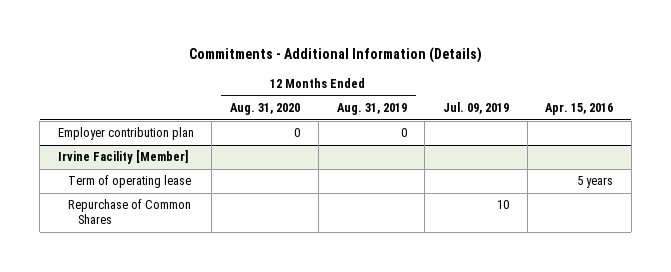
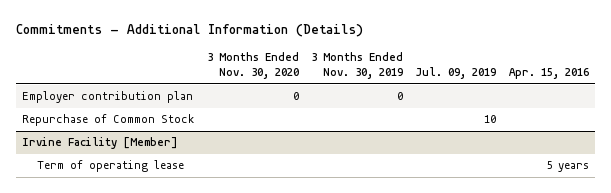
- | 12 Months Ended Aug. 31, 2020 | 12 Months Ended Aug. 31, 2019 | Jul. 09, 2019 | Apr. 15, 2016
+ | 3 Months Ended Nov. 30, 2020 | 3 Months Ended Nov. 30, 2019 | Jul. 09, 2019 | Apr. 15, 2016
+ Repurchase of Common Stock | | | 10 |
@ Irvine Facility [Member]
- Repurchase of Common Shares | | | 10 |

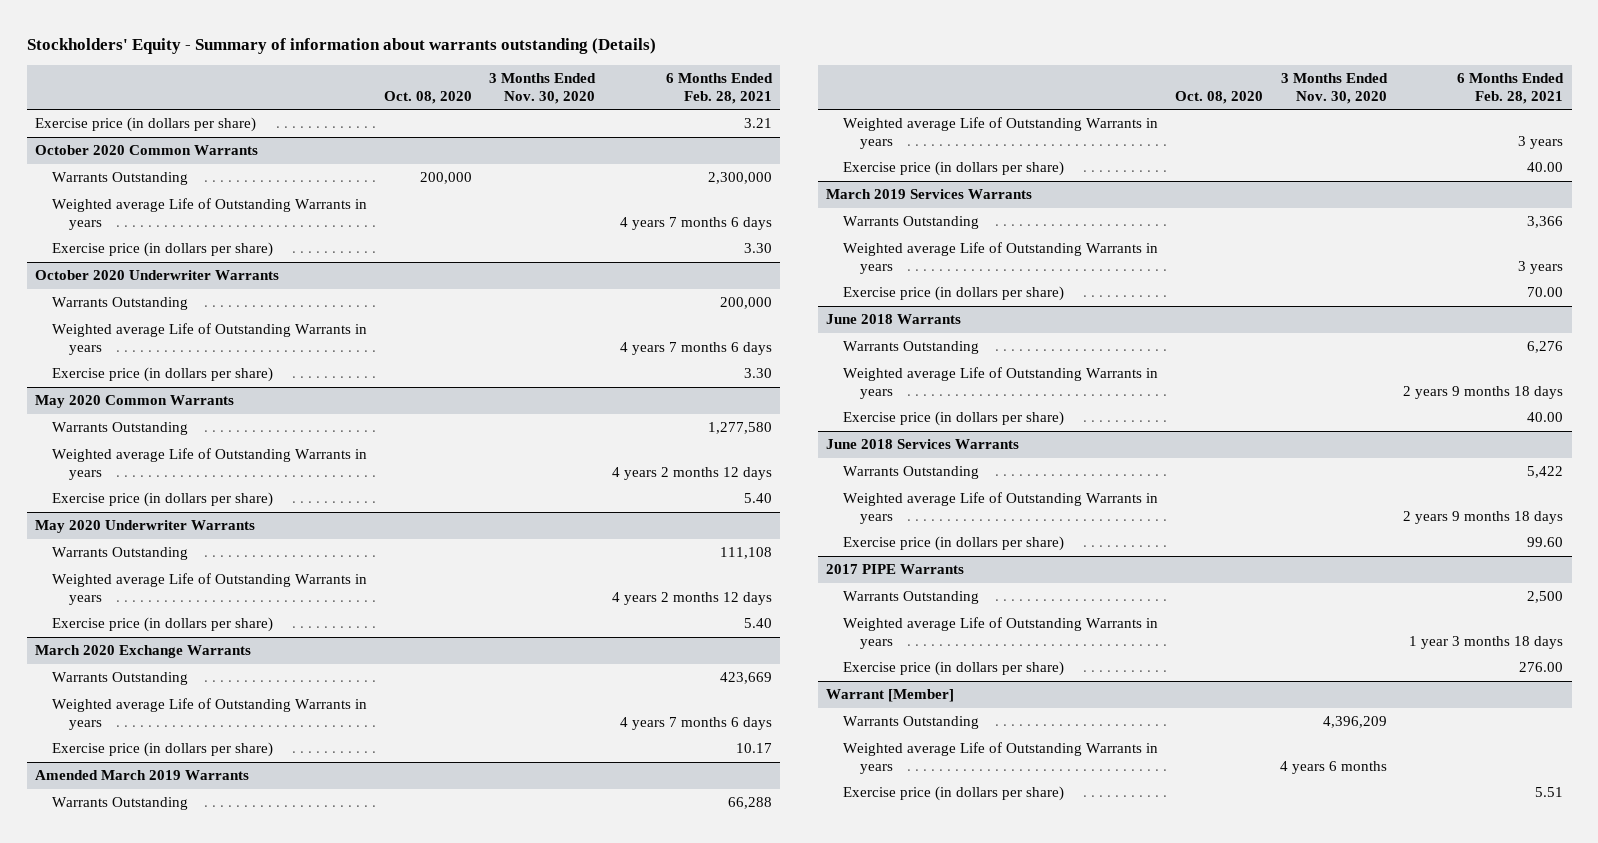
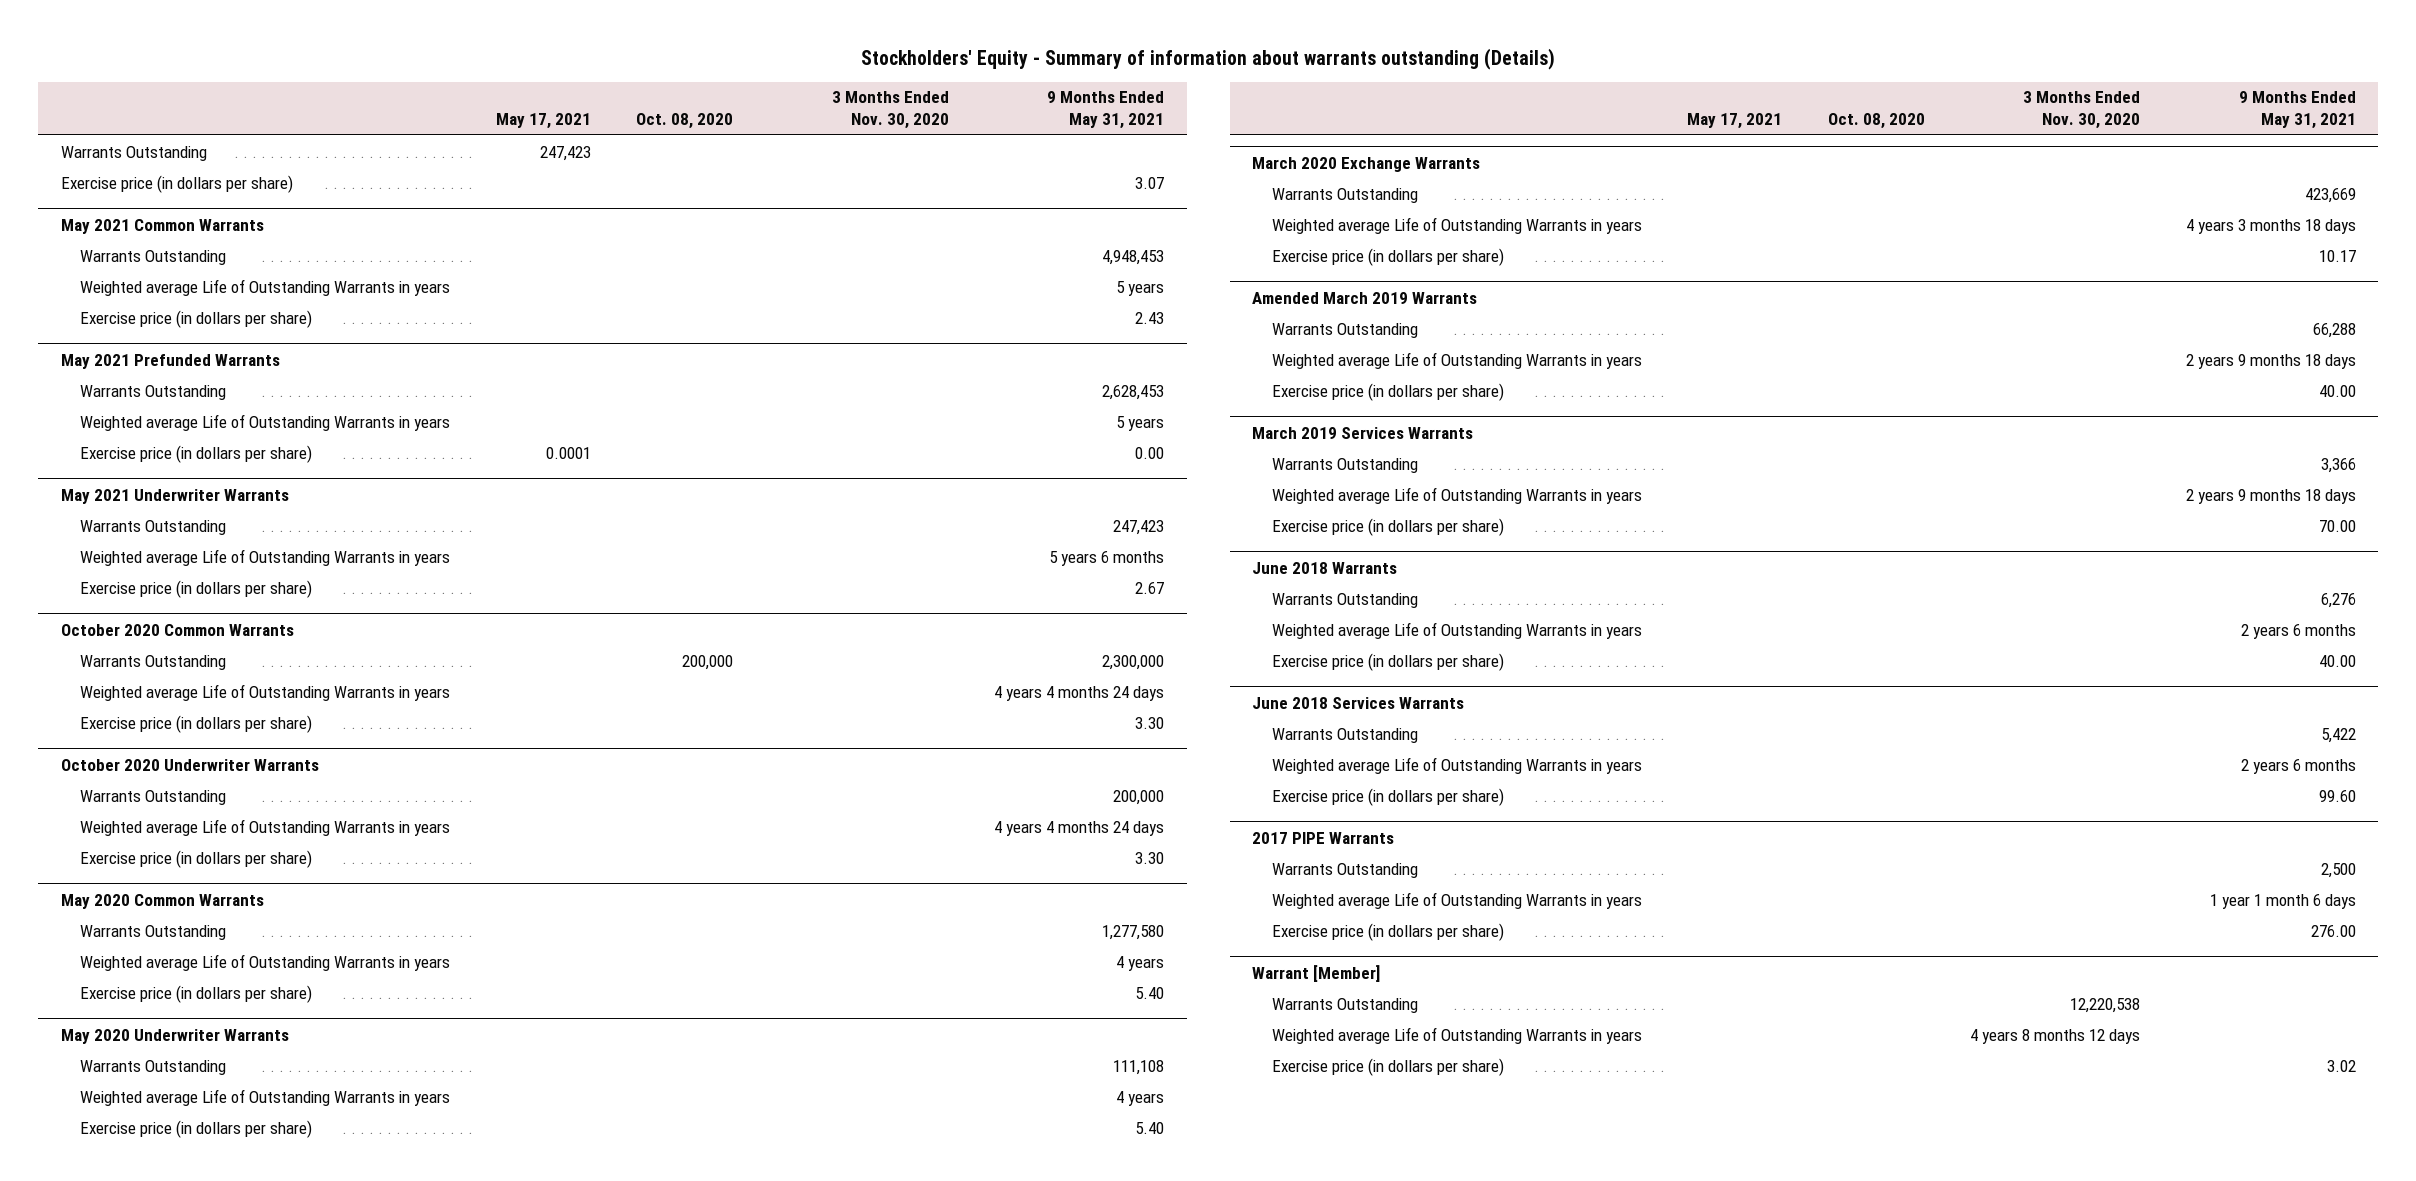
- | Oct. 08, 2020 | 3 Months Ended Nov. 30, 2020 | 6 Months Ended Feb. 28, 2021
+ | May 17, 2021 | Oct. 08, 2020 | 3 Months Ended Nov. 30, 2020 | 9 Months Ended May 31, 2021
+ Warrants Outstanding | 247,423 | | |
+ May 2021 Common Warrants
+ Warrants Outstanding | | | | 4,948,453
+ Weighted average Life of Outstanding Warrants in years | | | | 5 years
+ Exercise price (in dollars per share) | | | | 2.43
+ May 2021 Prefunded Warrants
+ Warrants Outstanding | | | | 2,628,453
+ Weighted average Life of Outstanding Warrants in years | | | | 5 years
+ Exercise price (in dollars per share) | 0.0001 | | | 0.00
+ May 2021 Underwriter Warrants
+ Warrants Outstanding | | | | 247,423
+ Weighted average Life of Outstanding Warrants in years | | | | 5 years 6 months
+ Exercise price (in dollars per share) | | | | 2.67
@ Warrant [Member]
- Warrants Outstanding | | 4,396,209 |
- Weighted average Life of Outstanding Warrants in years | | 4 years 6 months |
+ Warrants Outstanding | | | 12,220,538 |
+ Weighted average Life of Outstanding Warrants in years | | | 4 years 8 months 12 days |

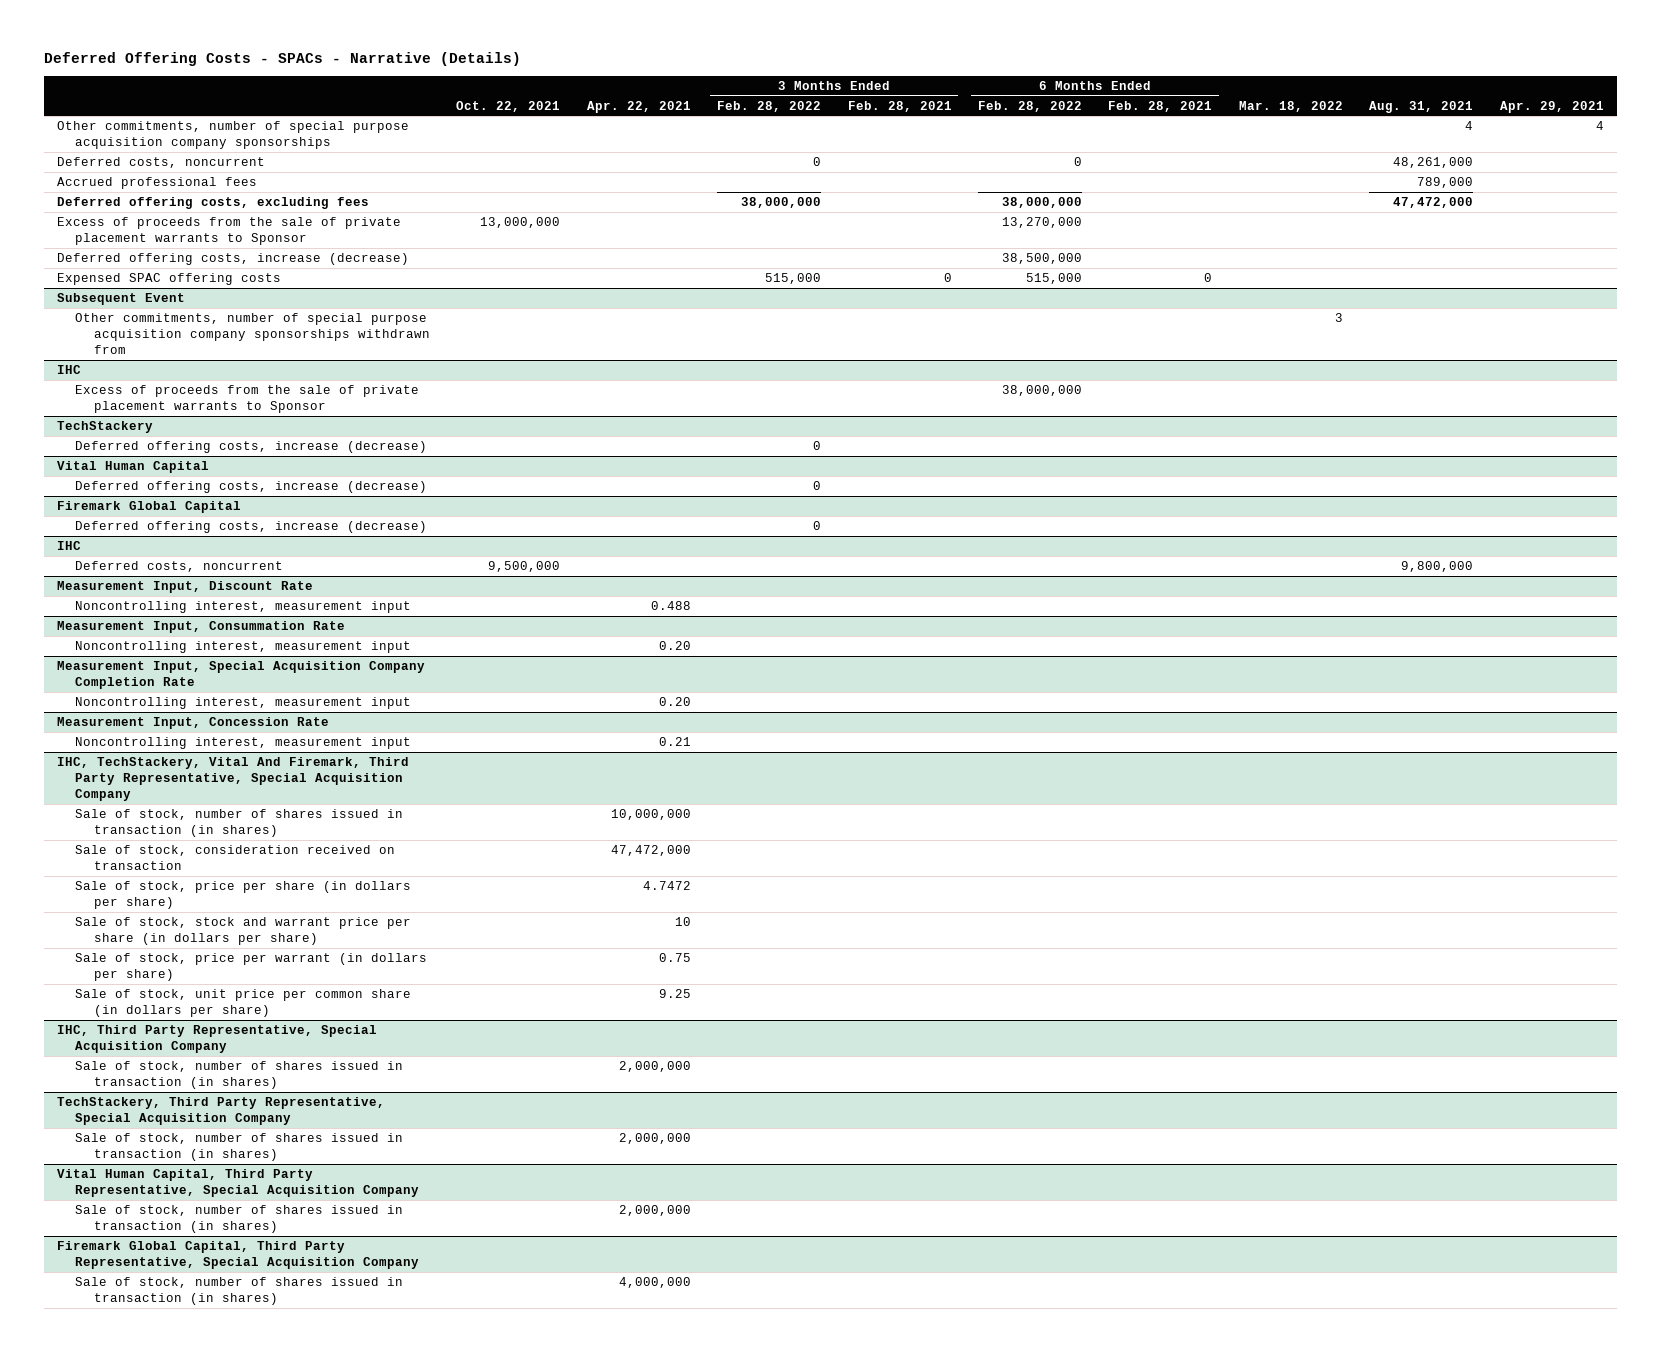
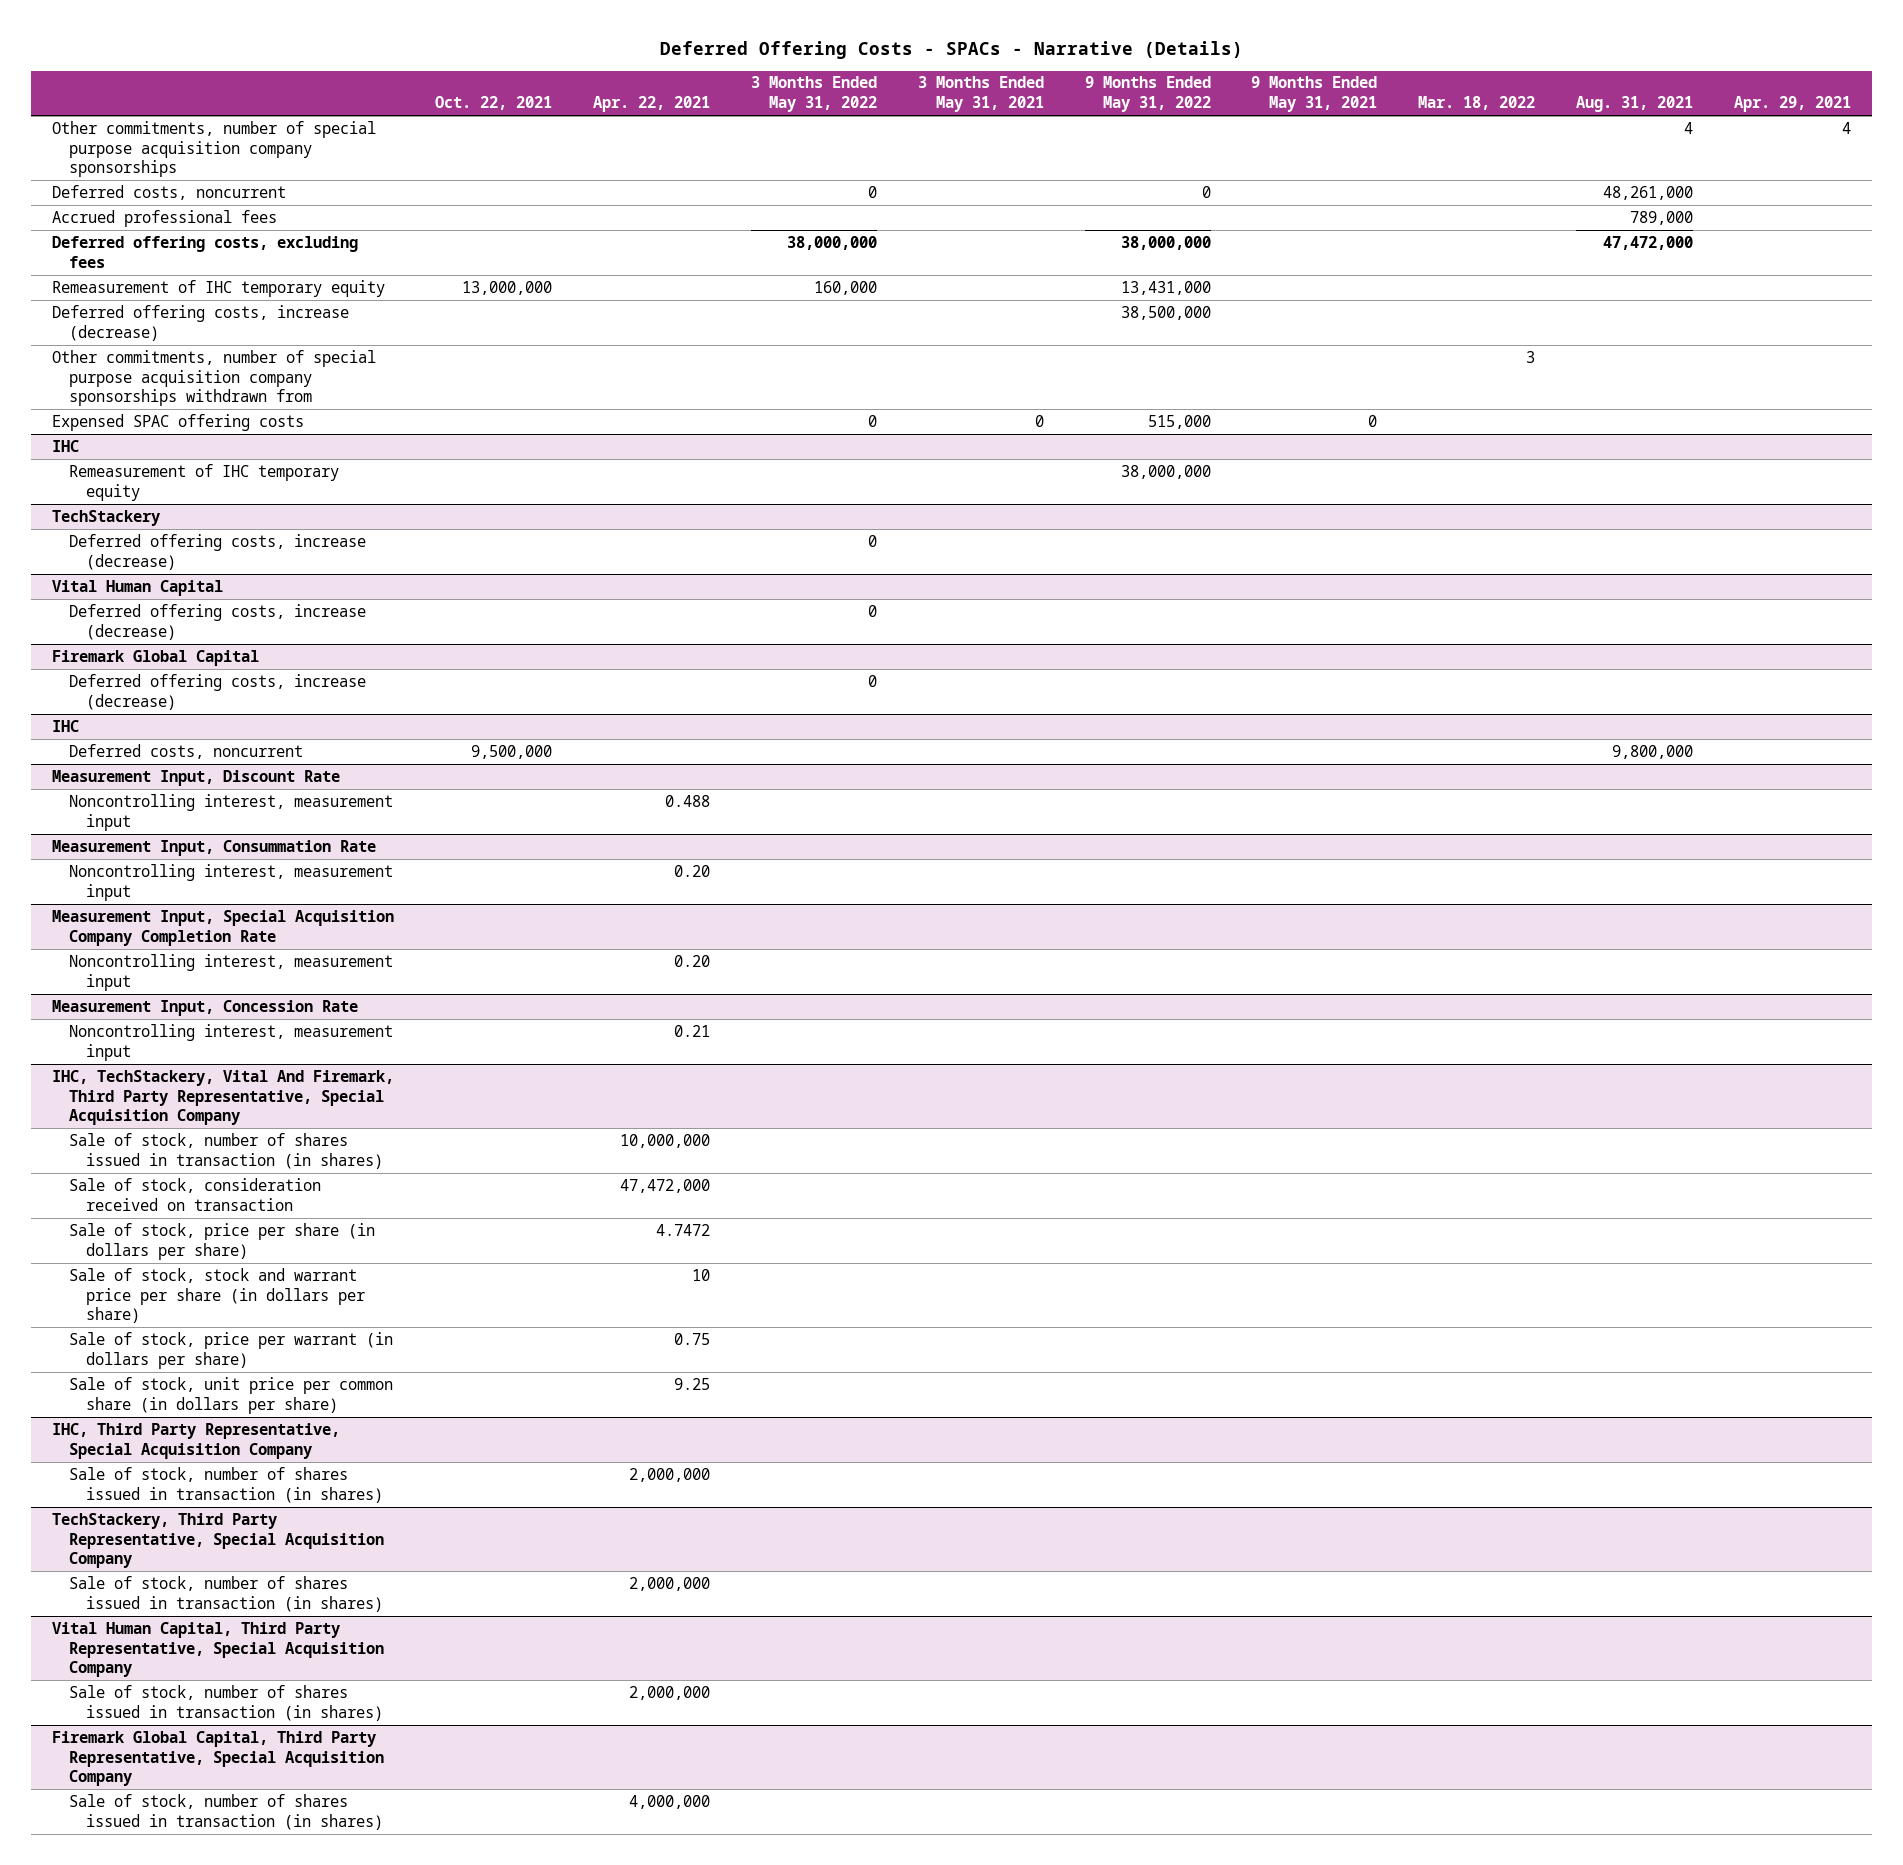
- | Oct. 22, 2021 | Apr. 22, 2021 | 3 Months Ended Feb. 28, 2022 | 3 Months Ended Feb. 28, 2021 | 6 Months Ended Feb. 28, 2022 | 6 Months Ended Feb. 28, 2021 | Mar. 18, 2022 | Aug. 31, 2021 | Apr. 29, 2021
+ | Oct. 22, 2021 | Apr. 22, 2021 | 3 Months Ended May 31, 2022 | 3 Months Ended May 31, 2021 | 9 Months Ended May 31, 2022 | 9 Months Ended May 31, 2021 | Mar. 18, 2022 | Aug. 31, 2021 | Apr. 29, 2021
- Excess of proceeds from the sale of private placement warrants to Sponsor | 13,000,000 | | | | 13,270,000 | | | |
+ Remeasurement of IHC temporary equity | 13,000,000 | | 160,000 | | 13,431,000 | | | |
+ Other commitments, number of special purpose acquisition company sponsorships withdrawn from | | | | | | | 3 | |
- Subsequent Event
- Other commitments, number of special purpose acquisition company sponsorships withdrawn from | | | | | | | 3 | |
@ IHC
- Excess of proceeds from the sale of private placement warrants to Sponsor | | | | | 38,000,000 | | | |
+ Remeasurement of IHC temporary equity | | | | | 38,000,000 | | | |

